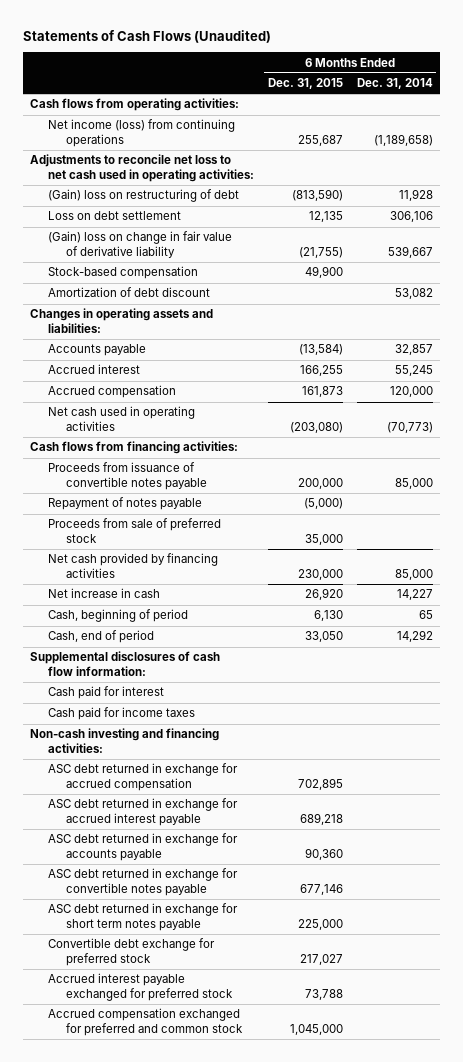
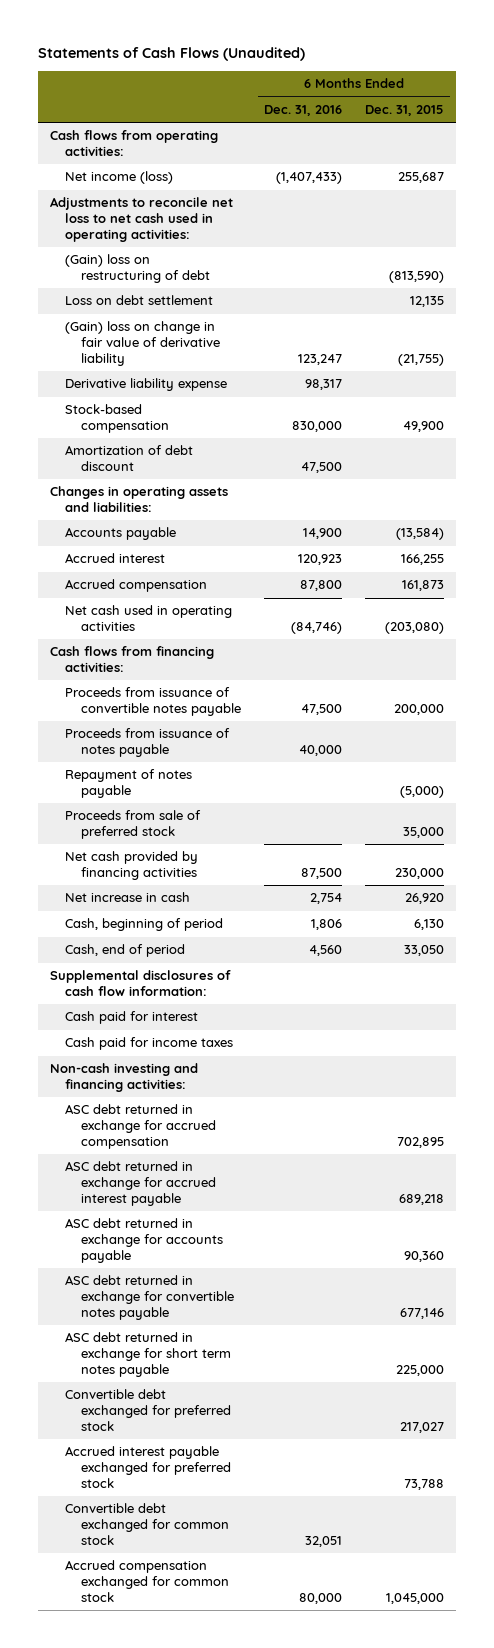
- | 6 Months Ended Dec. 31, 2015 | 6 Months Ended Dec. 31, 2014
+ | 6 Months Ended Dec. 31, 2016 | 6 Months Ended Dec. 31, 2015
- Net income (loss) from continuing operations | 255,687 | (1,189,658)
+ Net income (loss) | (1,407,433) | 255,687
+ Derivative liability expense | 98,317 |
+ Proceeds from issuance of notes payable | 40,000 |
- Convertible debt exchange for preferred stock | 217,027 |
+ Convertible debt exchanged for preferred stock | | 217,027
- Accrued compensation exchanged for preferred and common stock | 1,045,000 |
+ Convertible debt exchanged for common stock | 32,051 |
+ Accrued compensation exchanged for common stock | 80,000 | 1,045,000

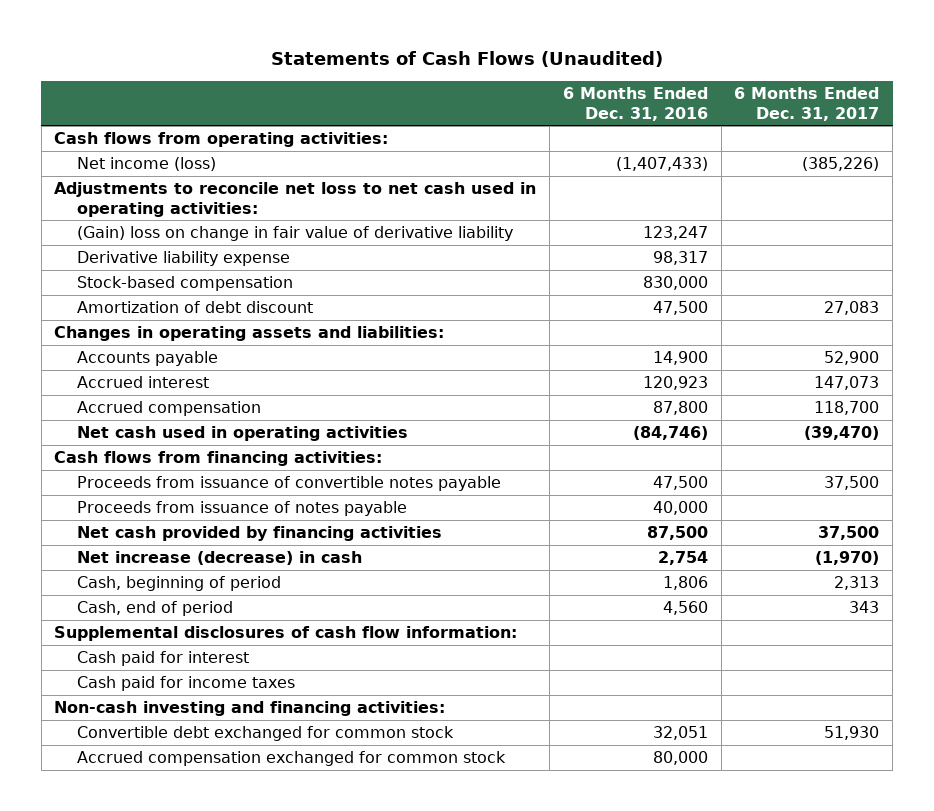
- | 6 Months Ended Dec. 31, 2016 | 6 Months Ended Dec. 31, 2015
+ | 6 Months Ended Dec. 31, 2016 | 6 Months Ended Dec. 31, 2017
- (Gain) loss on restructuring of debt | | (813,590)
- Loss on debt settlement | | 12,135
- Repayment of notes payable | | (5,000)
- Proceeds from sale of preferred stock | | 35,000
- Net increase in cash | 2,754 | 26,920
+ Net increase (decrease) in cash | 2,754 | (1,970)
- ASC debt returned in exchange for accrued compensation | | 702,895
- ASC debt returned in exchange for accrued interest payable | | 689,218
- ASC debt returned in exchange for accounts payable | | 90,360
- ASC debt returned in exchange for convertible notes payable | | 677,146
- ASC debt returned in exchange for short term notes payable | | 225,000
- Convertible debt exchanged for preferred stock | | 217,027
- Accrued interest payable exchanged for preferred stock | | 73,788

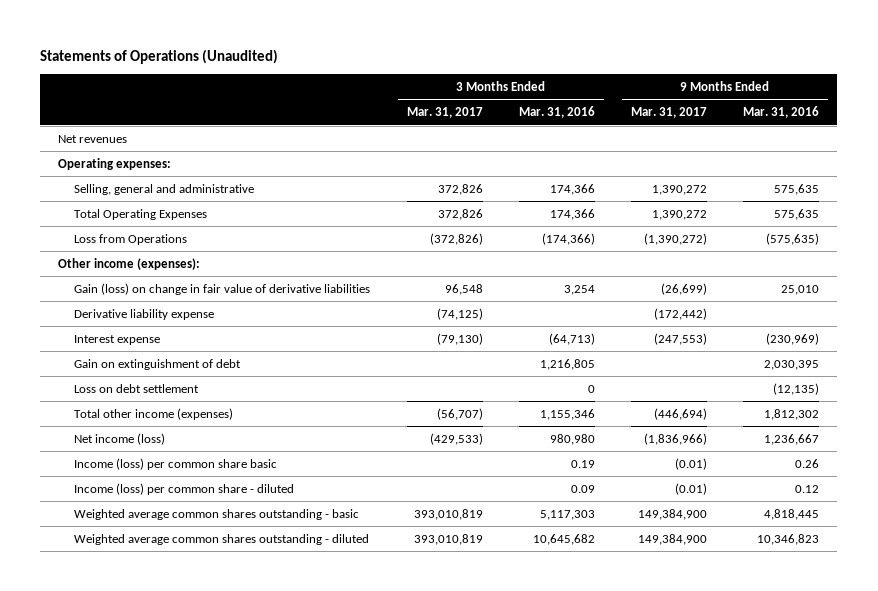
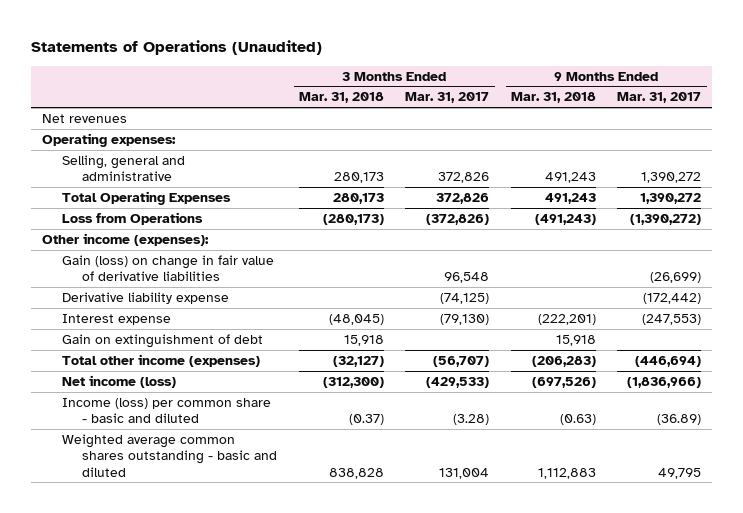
- | 3 Months Ended Mar. 31, 2017 | 3 Months Ended Mar. 31, 2016 | 9 Months Ended Mar. 31, 2017 | 9 Months Ended Mar. 31, 2016
+ | 3 Months Ended Mar. 31, 2018 | 3 Months Ended Mar. 31, 2017 | 9 Months Ended Mar. 31, 2018 | 9 Months Ended Mar. 31, 2017
- Loss on debt settlement | | 0 | | (12,135)
- Income (loss) per common share basic | | 0.19 | (0.01) | 0.26
- Income (loss) per common share - diluted | | 0.09 | (0.01) | 0.12
- Weighted average common shares outstanding - basic | 393,010,819 | 5,117,303 | 149,384,900 | 4,818,445
- Weighted average common shares outstanding - diluted | 393,010,819 | 10,645,682 | 149,384,900 | 10,346,823
+ Income (loss) per common share - basic and diluted | (0.37) | (3.28) | (0.63) | (36.89)
+ Weighted average common shares outstanding - basic and diluted | 838,828 | 131,004 | 1,112,883 | 49,795

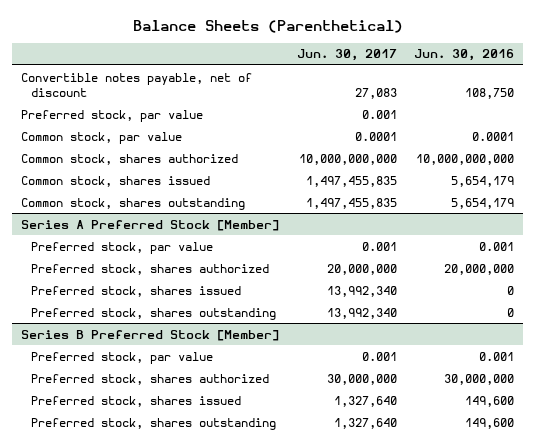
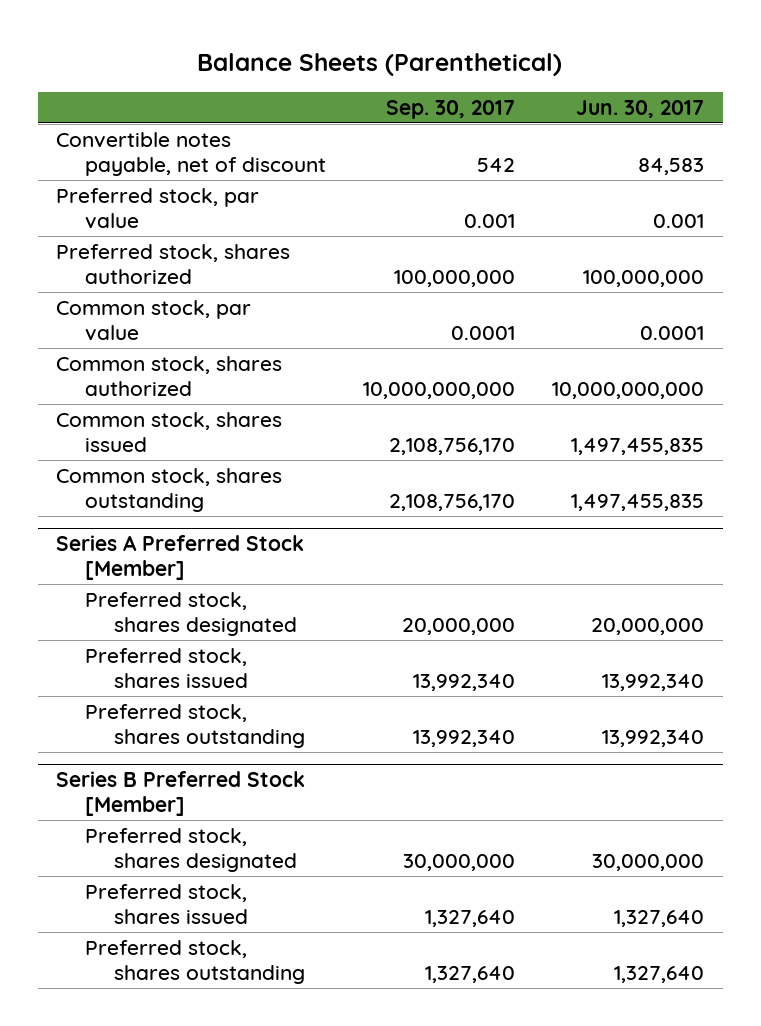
- | Jun. 30, 2017 | Jun. 30, 2016
+ | Sep. 30, 2017 | Jun. 30, 2017
- Convertible notes payable, net of discount | 27,083 | 108,750
+ Convertible notes payable, net of discount | 542 | 84,583
+ Preferred stock, shares authorized | 100,000,000 | 100,000,000
@ Series A Preferred Stock [Member]
- Preferred stock, par value | 0.001 | 0.001
- Preferred stock, shares authorized | 20,000,000 | 20,000,000
+ Preferred stock, shares designated | 20,000,000 | 20,000,000
@ Series B Preferred Stock [Member]
- Preferred stock, par value | 0.001 | 0.001
- Preferred stock, shares authorized | 30,000,000 | 30,000,000
+ Preferred stock, shares designated | 30,000,000 | 30,000,000

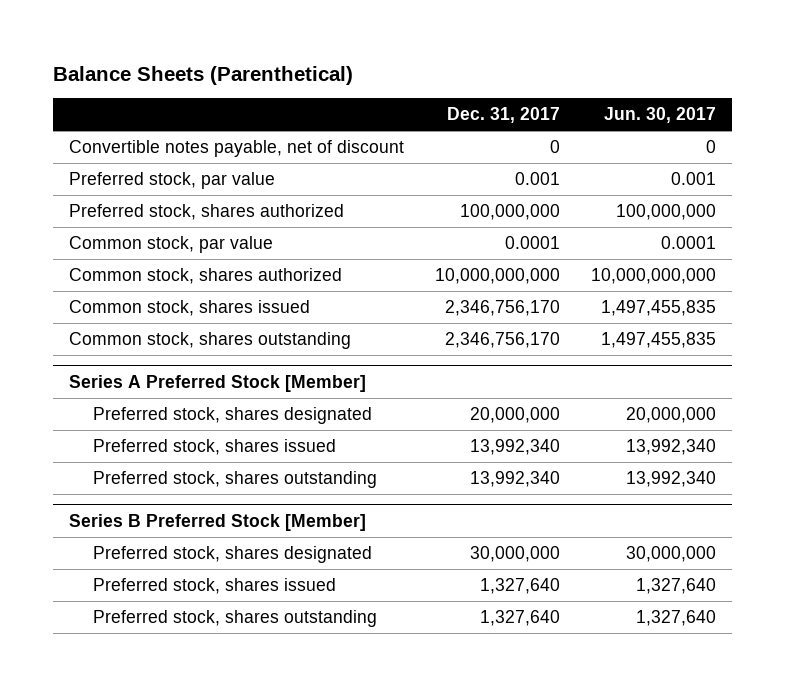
- | Sep. 30, 2017 | Jun. 30, 2017
+ | Dec. 31, 2017 | Jun. 30, 2017
- Convertible notes payable, net of discount | 542 | 84,583
+ Convertible notes payable, net of discount | 0 | 0

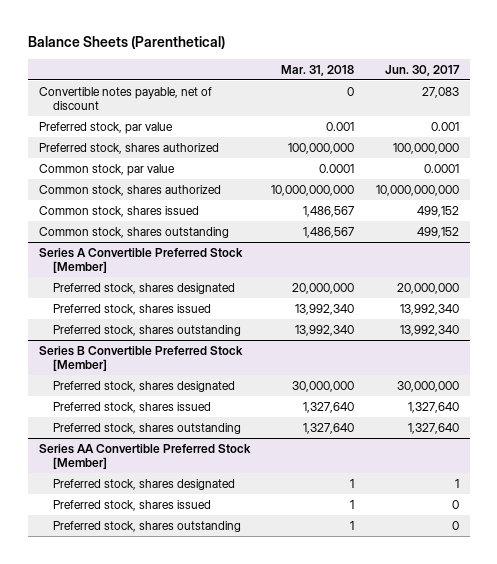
- | Dec. 31, 2017 | Jun. 30, 2017
+ | Mar. 31, 2018 | Jun. 30, 2017
- Convertible notes payable, net of discount | 0 | 0
+ Convertible notes payable, net of discount | 0 | 27,083
- Common stock, shares issued | 2,346,756,170 | 1,497,455,835
- Common stock, shares outstanding | 2,346,756,170 | 1,497,455,835
- Series A Preferred Stock [Member]
+ Common stock, shares issued | 1,486,567 | 499,152
+ Common stock, shares outstanding | 1,486,567 | 499,152
+ Series A Convertible Preferred Stock [Member]
- Series B Preferred Stock [Member]
+ Series B Convertible Preferred Stock [Member]
+ Series AA Convertible Preferred Stock [Member]
+ Preferred stock, shares designated | 1 | 1
+ Preferred stock, shares issued | 1 | 0
+ Preferred stock, shares outstanding | 1 | 0

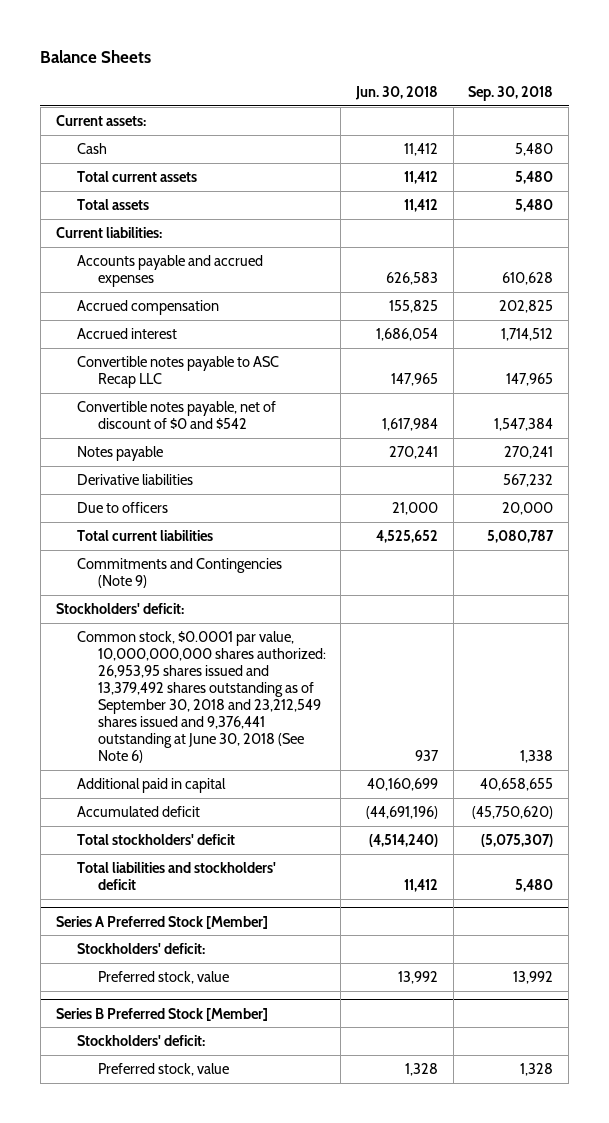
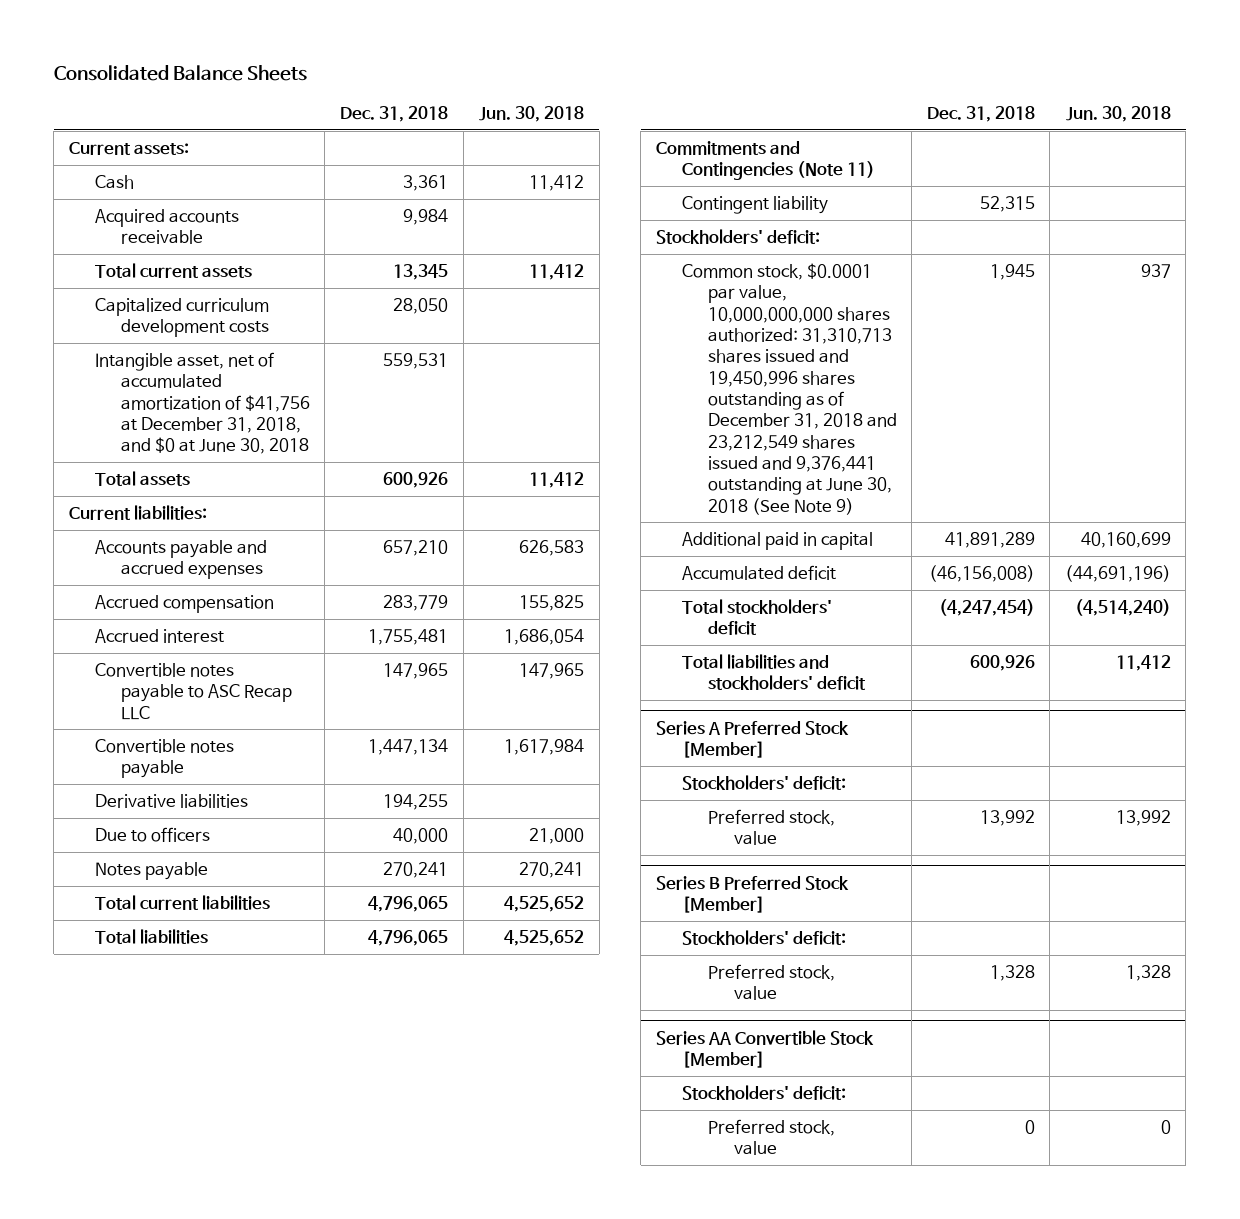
- Balance Sheets
+ Consolidated Balance Sheets
- | Jun. 30, 2018 | Sep. 30, 2018
+ | Dec. 31, 2018 | Jun. 30, 2018
+ Acquired accounts receivable | 9,984 |
+ Capitalized curriculum development costs | 28,050 |
+ Intangible asset, net of accumulated amortization of $41,756 at December 31, 2018, and $0 at June 30, 2018 | 559,531 |
- Convertible notes payable, net of discount of $0 and $542 | 1,617,984 | 1,547,384
+ Convertible notes payable | 1,447,134 | 1,617,984
moved down: Notes payable | 270,241 | 270,241
- Commitments and Contingencies (Note 9)
+ Total liabilities | 4,796,065 | 4,525,652
+ Commitments and Contingencies (Note 11)
+ Contingent liability | 52,315 |
- Common stock, $0.0001 par value, 10,000,000,000 shares authorized: 26,953,95 shares issued and 13,379,492 shares outstanding as of September 30, 2018 and 23,212,549 shares issued and 9,376,441 outstanding at June 30, 2018 (See Note 6) | 937 | 1,338
+ Common stock, $0.0001 par value, 10,000,000,000 shares authorized: 31,310,713 shares issued and 19,450,996 shares outstanding as of December 31, 2018 and 23,212,549 shares issued and 9,376,441 outstanding at June 30, 2018 (See Note 9) | 1,945 | 937
+ Series AA Convertible Stock [Member]
+ Stockholders' deficit:
+ Preferred stock, value | 0 | 0

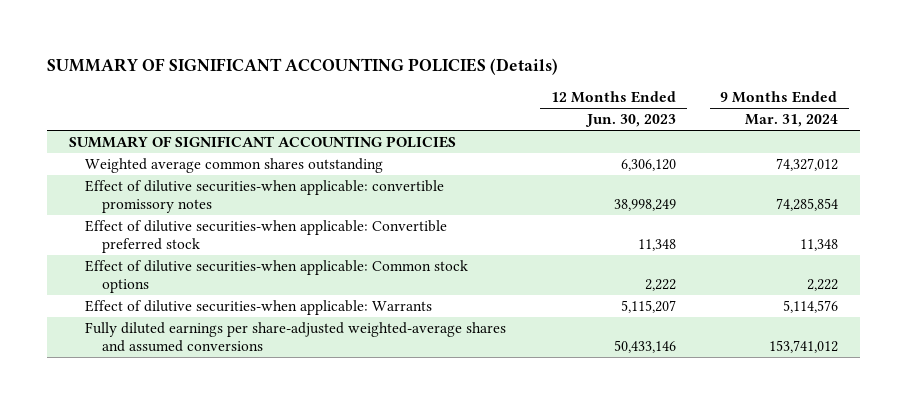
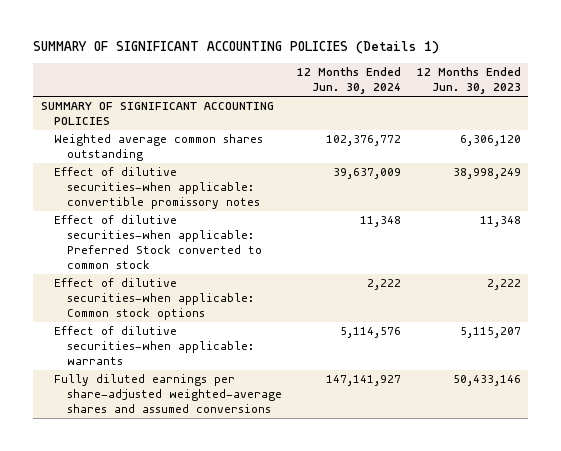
- SUMMARY OF SIGNIFICANT ACCOUNTING POLICIES (Details)
+ SUMMARY OF SIGNIFICANT ACCOUNTING POLICIES (Details 1)
- | 12 Months Ended Jun. 30, 2023 | 9 Months Ended Mar. 31, 2024
+ | 12 Months Ended Jun. 30, 2024 | 12 Months Ended Jun. 30, 2023
- Effect of dilutive securities-when applicable: Convertible preferred stock | 11,348 | 11,348
+ Effect of dilutive securities-when applicable: Preferred Stock converted to common stock | 11,348 | 11,348
- Effect of dilutive securities-when applicable: Warrants | 5,115,207 | 5,114,576
+ Effect of dilutive securities-when applicable: warrants | 5,114,576 | 5,115,207

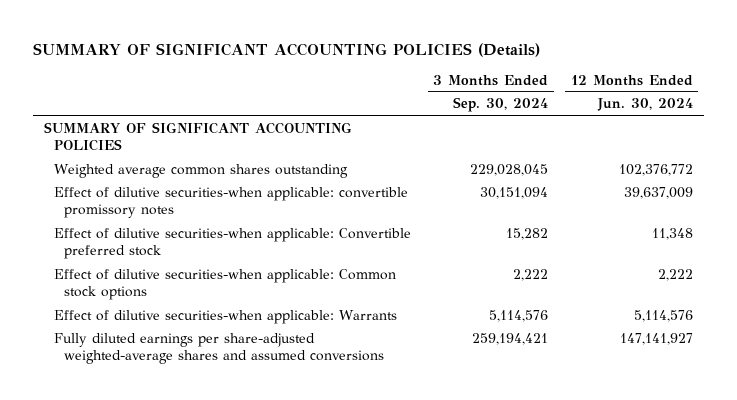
- SUMMARY OF SIGNIFICANT ACCOUNTING POLICIES (Details 1)
+ SUMMARY OF SIGNIFICANT ACCOUNTING POLICIES (Details)
- | 12 Months Ended Jun. 30, 2024 | 12 Months Ended Jun. 30, 2023
+ | 3 Months Ended Sep. 30, 2024 | 12 Months Ended Jun. 30, 2024
- Effect of dilutive securities-when applicable: Preferred Stock converted to common stock | 11,348 | 11,348
+ Effect of dilutive securities-when applicable: Convertible preferred stock | 15,282 | 11,348
- Effect of dilutive securities-when applicable: warrants | 5,114,576 | 5,115,207
+ Effect of dilutive securities-when applicable: Warrants | 5,114,576 | 5,114,576

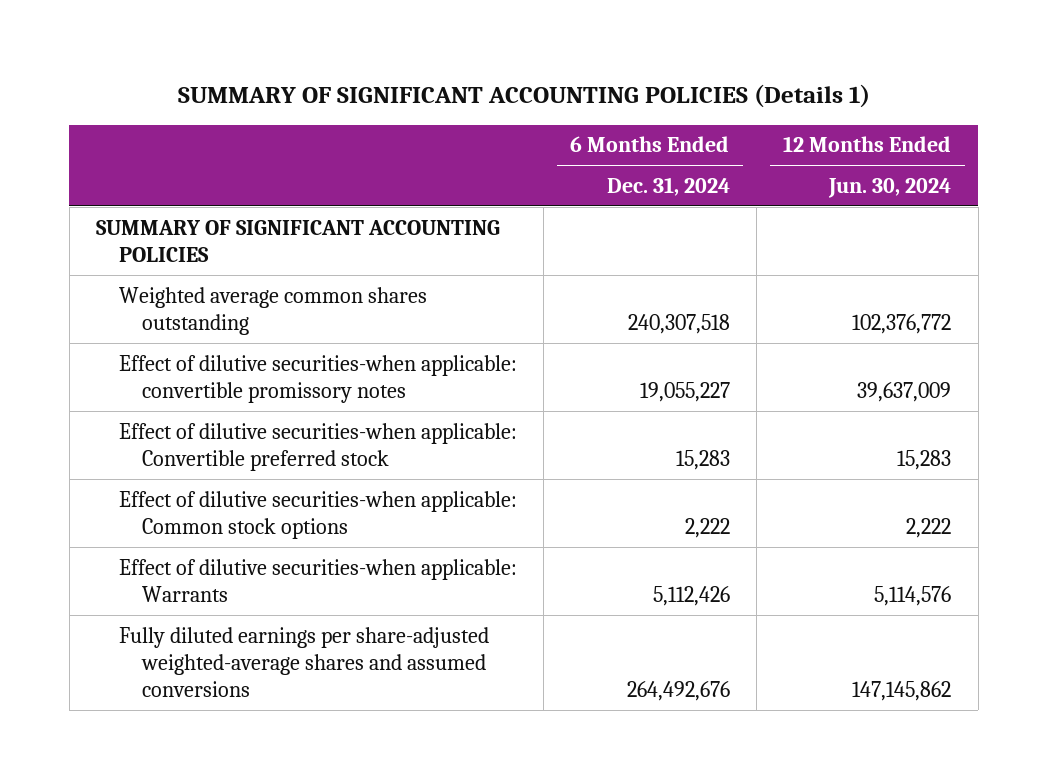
- SUMMARY OF SIGNIFICANT ACCOUNTING POLICIES (Details)
+ SUMMARY OF SIGNIFICANT ACCOUNTING POLICIES (Details 1)
- | 3 Months Ended Sep. 30, 2024 | 12 Months Ended Jun. 30, 2024
+ | 6 Months Ended Dec. 31, 2024 | 12 Months Ended Jun. 30, 2024
- Effect of dilutive securities-when applicable: Convertible preferred stock | 15,282 | 11,348
+ Effect of dilutive securities-when applicable: Convertible preferred stock | 15,283 | 15,283
- Fully diluted earnings per share-adjusted weighted-average shares and assumed conversions | 259,194,421 | 147,141,927
+ Fully diluted earnings per share-adjusted weighted-average shares and assumed conversions | 264,492,676 | 147,145,862

